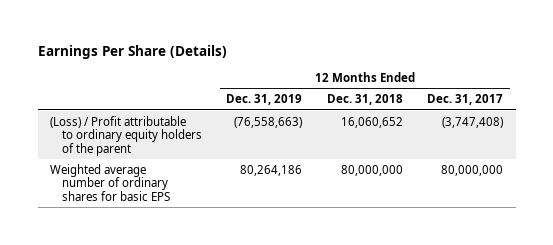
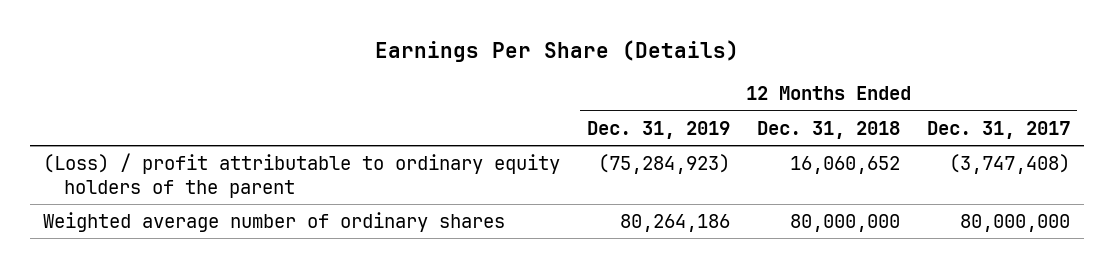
- (Loss) / Profit attributable to ordinary equity holders of the parent | (76,558,663) | 16,060,652 | (3,747,408)
- Weighted average number of ordinary shares for basic EPS | 80,264,186 | 80,000,000 | 80,000,000
+ (Loss) / profit attributable to ordinary equity holders of the parent | (75,284,923) | 16,060,652 | (3,747,408)
+ Weighted average number of ordinary shares | 80,264,186 | 80,000,000 | 80,000,000

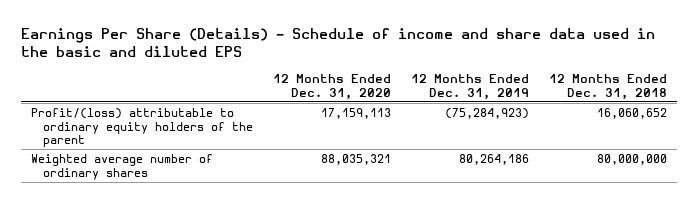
- Earnings Per Share (Details)
+ Earnings Per Share (Details) - Schedule of income and share data used in the basic and diluted EPS
- | 12 Months Ended Dec. 31, 2019 | 12 Months Ended Dec. 31, 2018 | 12 Months Ended Dec. 31, 2017
+ | 12 Months Ended Dec. 31, 2020 | 12 Months Ended Dec. 31, 2019 | 12 Months Ended Dec. 31, 2018
- (Loss) / profit attributable to ordinary equity holders of the parent | (75,284,923) | 16,060,652 | (3,747,408)
+ Profit/(loss) attributable to ordinary equity holders of the parent | 17,159,113 | (75,284,923) | 16,060,652

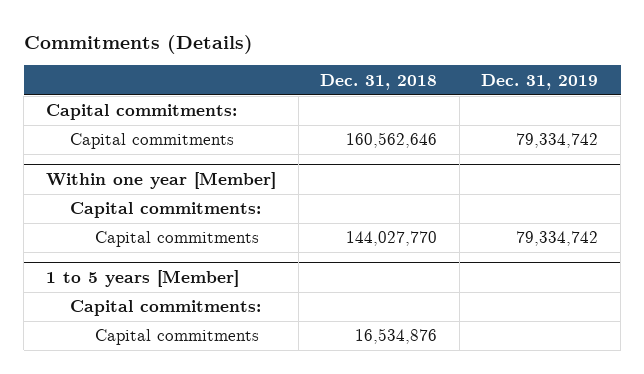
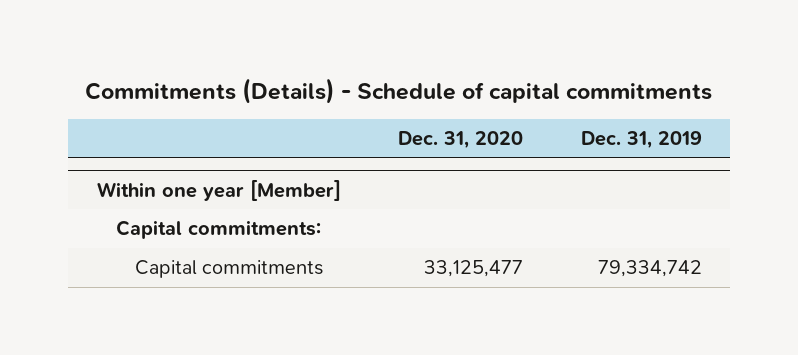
- Commitments (Details)
+ Commitments (Details) - Schedule of capital commitments
- | Dec. 31, 2018 | Dec. 31, 2019
+ | Dec. 31, 2020 | Dec. 31, 2019
- Capital commitments:
- Capital commitments | 160,562,646 | 79,334,742
- 1 to 5 years [Member]
- Capital commitments:
- Capital commitments | 16,534,876 |

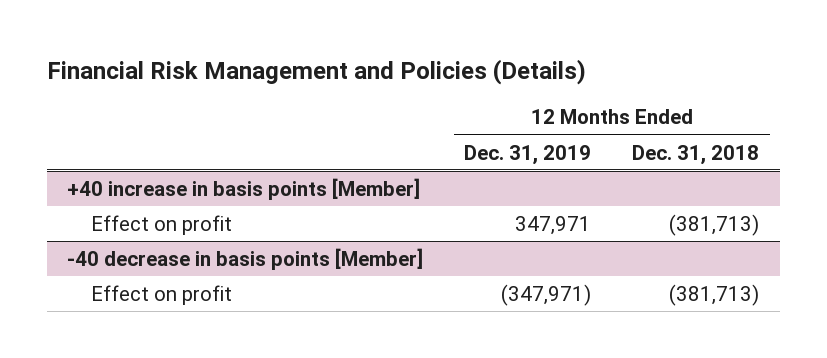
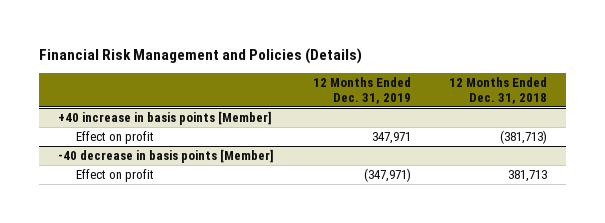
@ -40 decrease in basis points [Member]
- Effect on profit | (347,971) | (381,713)
+ Effect on profit | (347,971) | 381,713

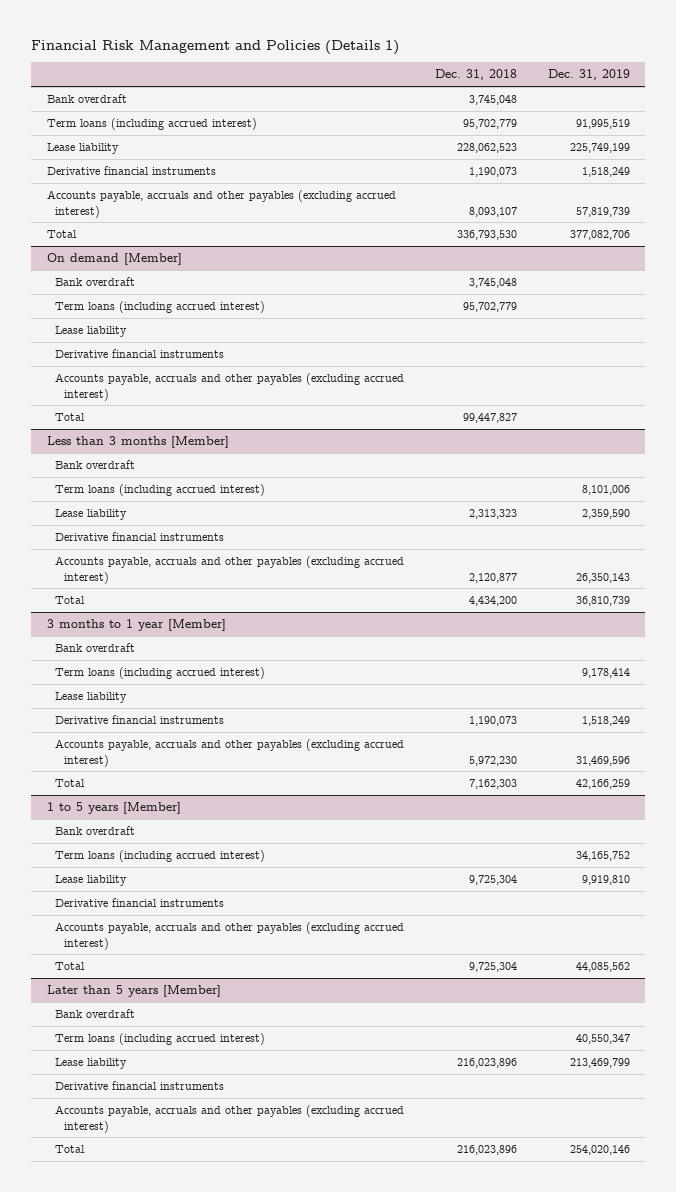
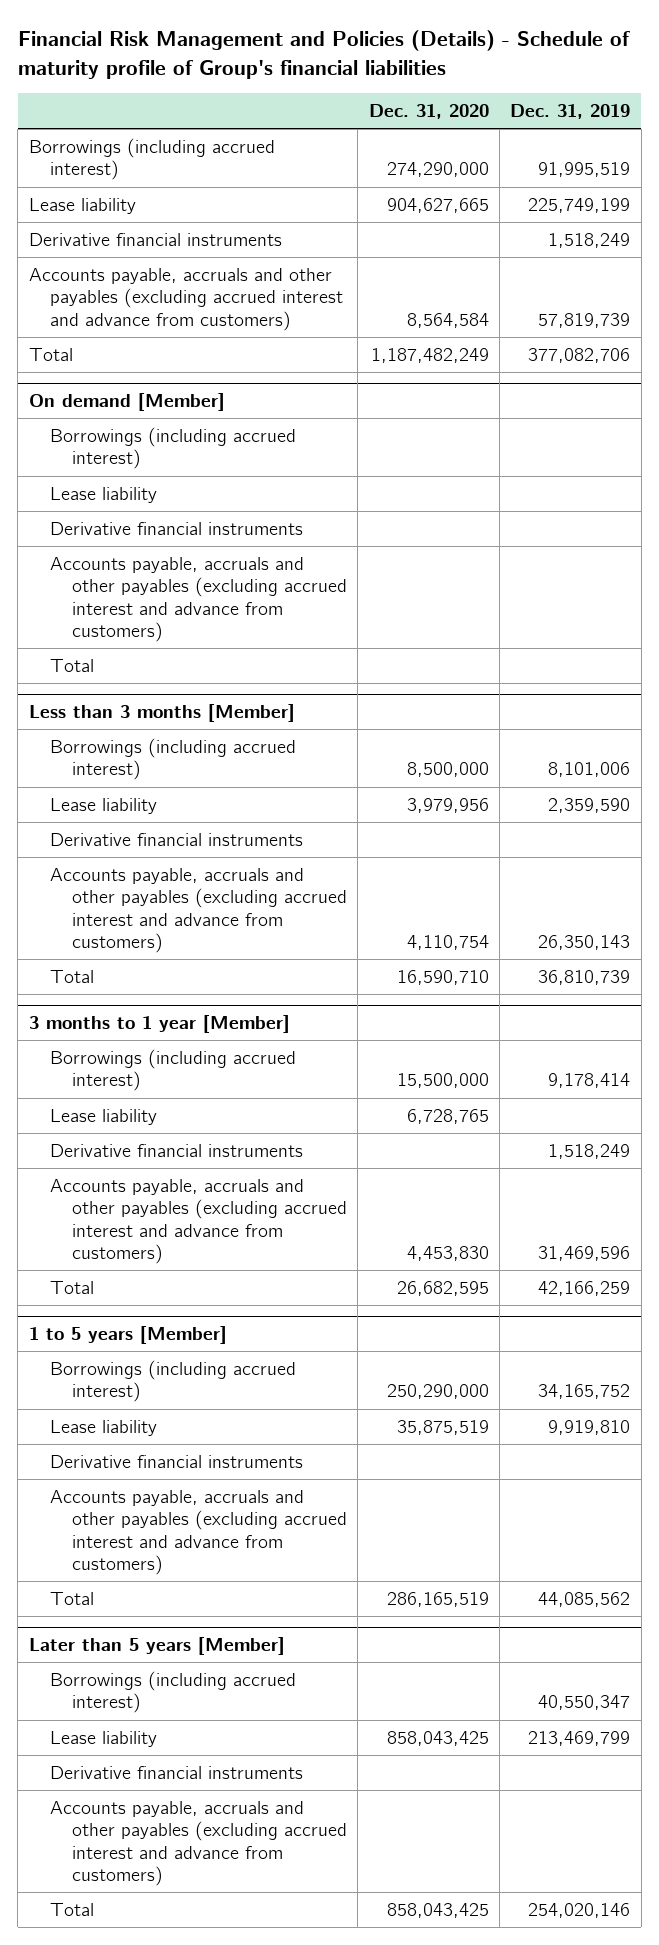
- Financial Risk Management and Policies (Details 1)
+ Financial Risk Management and Policies (Details) - Schedule of maturity profile of Group's financial liabilities
- | Dec. 31, 2018 | Dec. 31, 2019
+ | Dec. 31, 2020 | Dec. 31, 2019
- Bank overdraft | 3,745,048 |
- Term loans (including accrued interest) | 95,702,779 | 91,995,519
+ Borrowings (including accrued interest) | 274,290,000 | 91,995,519
- Accounts payable, accruals and other payables (excluding accrued interest) | 8,093,107 | 57,819,739
+ Accounts payable, accruals and other payables (excluding accrued interest and advance from customers) | 8,564,584 | 57,819,739
@ On demand [Member]
- Bank overdraft | 3,745,048 |
- Term loans (including accrued interest) | 95,702,779 |
+ Borrowings (including accrued interest)
- Accounts payable, accruals and other payables (excluding accrued interest)
+ Accounts payable, accruals and other payables (excluding accrued interest and advance from customers)
@ Less than 3 months [Member]
- Bank overdraft
- Term loans (including accrued interest) | | 8,101,006
+ Borrowings (including accrued interest) | 8,500,000 | 8,101,006
- Accounts payable, accruals and other payables (excluding accrued interest) | 2,120,877 | 26,350,143
+ Accounts payable, accruals and other payables (excluding accrued interest and advance from customers) | 4,110,754 | 26,350,143
@ 3 months to 1 year [Member]
- Bank overdraft
- Term loans (including accrued interest) | | 9,178,414
+ Borrowings (including accrued interest) | 15,500,000 | 9,178,414
- Accounts payable, accruals and other payables (excluding accrued interest) | 5,972,230 | 31,469,596
+ Accounts payable, accruals and other payables (excluding accrued interest and advance from customers) | 4,453,830 | 31,469,596
@ 1 to 5 years [Member]
- Bank overdraft
- Term loans (including accrued interest) | | 34,165,752
+ Borrowings (including accrued interest) | 250,290,000 | 34,165,752
- Accounts payable, accruals and other payables (excluding accrued interest)
+ Accounts payable, accruals and other payables (excluding accrued interest and advance from customers)
@ Later than 5 years [Member]
- Bank overdraft
- Term loans (including accrued interest) | | 40,550,347
+ Borrowings (including accrued interest) | | 40,550,347
- Accounts payable, accruals and other payables (excluding accrued interest)
+ Accounts payable, accruals and other payables (excluding accrued interest and advance from customers)

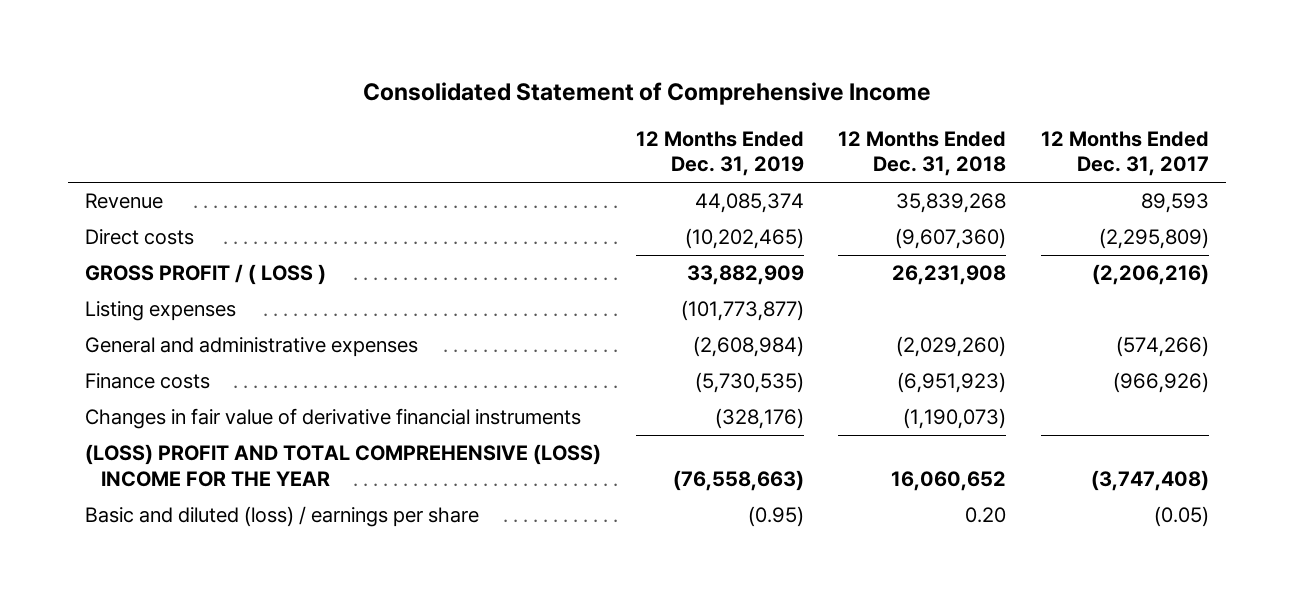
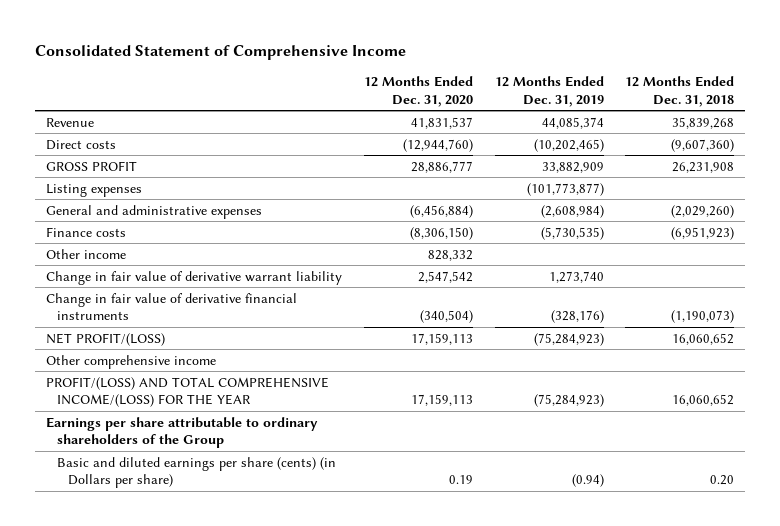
- | 12 Months Ended Dec. 31, 2019 | 12 Months Ended Dec. 31, 2018 | 12 Months Ended Dec. 31, 2017
+ | 12 Months Ended Dec. 31, 2020 | 12 Months Ended Dec. 31, 2019 | 12 Months Ended Dec. 31, 2018
- GROSS PROFIT / ( LOSS ) | 33,882,909 | 26,231,908 | (2,206,216)
+ GROSS PROFIT | 28,886,777 | 33,882,909 | 26,231,908
- Changes in fair value of derivative financial instruments | (328,176) | (1,190,073) |
- (LOSS) PROFIT AND TOTAL COMPREHENSIVE (LOSS) INCOME FOR THE YEAR | (76,558,663) | 16,060,652 | (3,747,408)
- Basic and diluted (loss) / earnings per share | (0.95) | 0.20 | (0.05)
+ Other income | 828,332 | |
+ Change in fair value of derivative warrant liability | 2,547,542 | 1,273,740 |
+ Change in fair value of derivative financial instruments | (340,504) | (328,176) | (1,190,073)
+ NET PROFIT/(LOSS) | 17,159,113 | (75,284,923) | 16,060,652
+ Other comprehensive income
+ PROFIT/(LOSS) AND TOTAL COMPREHENSIVE INCOME/(LOSS) FOR THE YEAR | 17,159,113 | (75,284,923) | 16,060,652
+ Earnings per share attributable to ordinary shareholders of the Group
+ Basic and diluted earnings per share (cents) (in Dollars per share) | 0.19 | (0.94) | 0.20

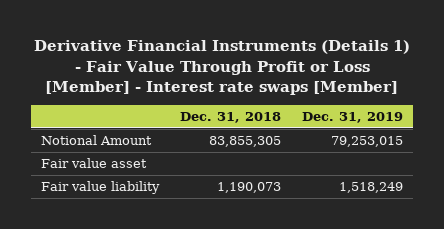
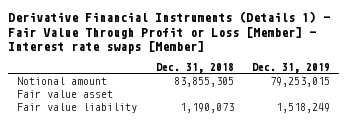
- Notional Amount | 83,855,305 | 79,253,015
+ Notional amount | 83,855,305 | 79,253,015

